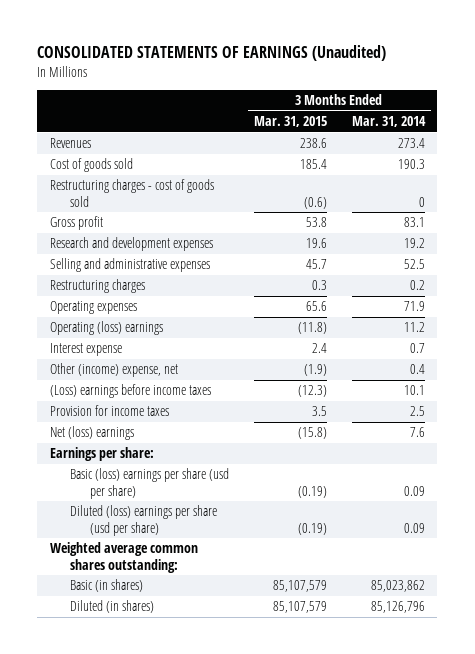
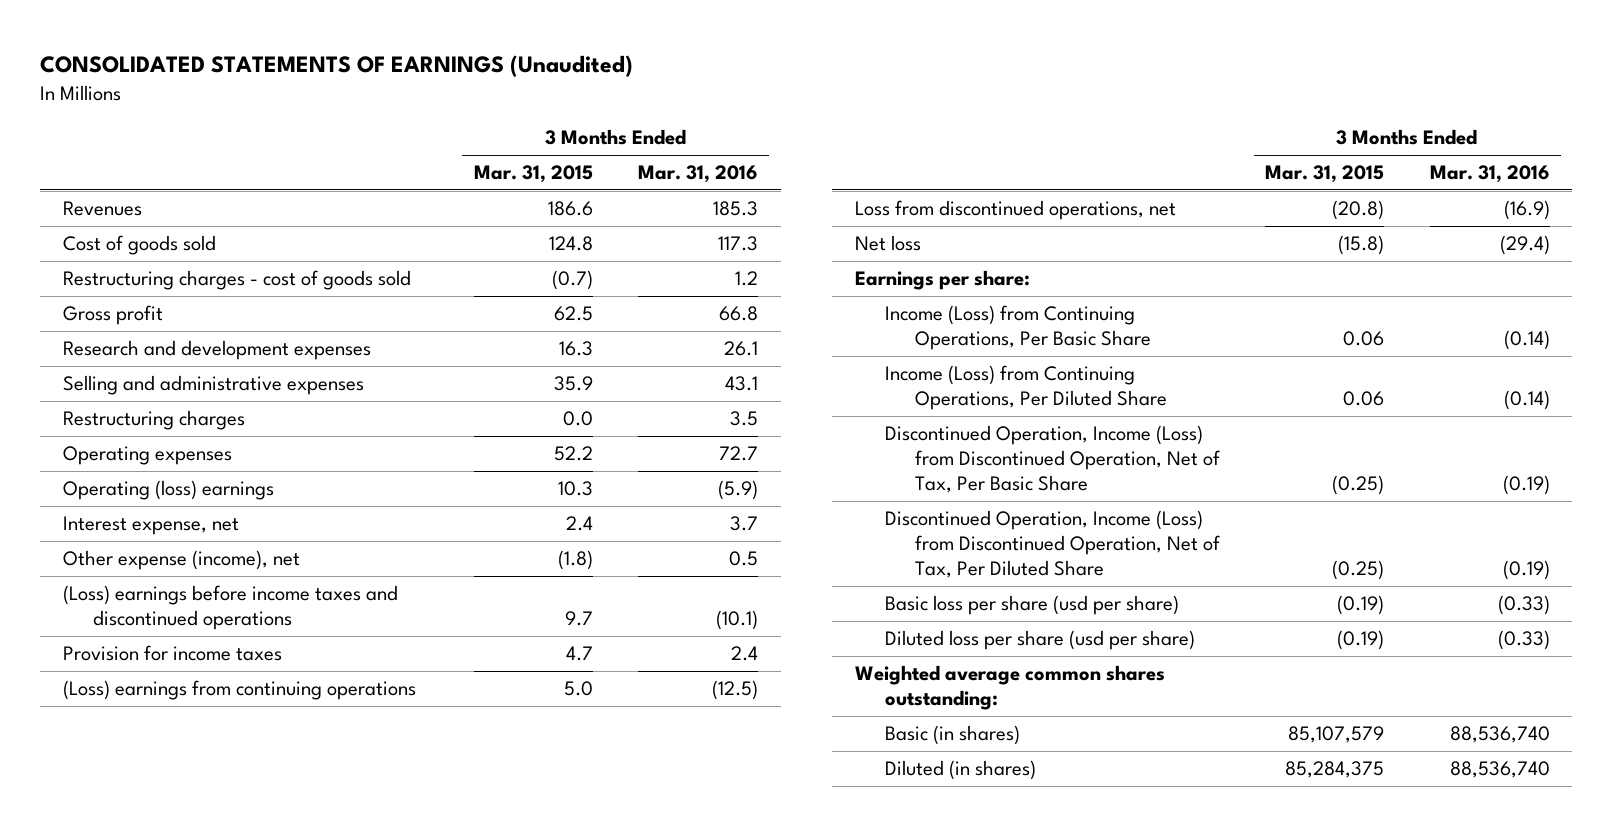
- | 3 Months Ended Mar. 31, 2015 | 3 Months Ended Mar. 31, 2014
+ | 3 Months Ended Mar. 31, 2015 | 3 Months Ended Mar. 31, 2016
- Revenues | 238.6 | 273.4
- Cost of goods sold | 185.4 | 190.3
- Restructuring charges - cost of goods sold | (0.6) | 0
- Gross profit | 53.8 | 83.1
- Research and development expenses | 19.6 | 19.2
- Selling and administrative expenses | 45.7 | 52.5
- Restructuring charges | 0.3 | 0.2
- Operating expenses | 65.6 | 71.9
- Operating (loss) earnings | (11.8) | 11.2
- Interest expense | 2.4 | 0.7
- Other (income) expense, net | (1.9) | 0.4
- (Loss) earnings before income taxes | (12.3) | 10.1
- Provision for income taxes | 3.5 | 2.5
- Net (loss) earnings | (15.8) | 7.6
+ Revenues | 186.6 | 185.3
+ Cost of goods sold | 124.8 | 117.3
+ Restructuring charges - cost of goods sold | (0.7) | 1.2
+ Gross profit | 62.5 | 66.8
+ Research and development expenses | 16.3 | 26.1
+ Selling and administrative expenses | 35.9 | 43.1
+ Restructuring charges | 0.0 | 3.5
+ Operating expenses | 52.2 | 72.7
+ Operating (loss) earnings | 10.3 | (5.9)
+ Interest expense, net | 2.4 | 3.7
+ Other expense (income), net | (1.8) | 0.5
+ (Loss) earnings before income taxes and discontinued operations | 9.7 | (10.1)
+ Provision for income taxes | 4.7 | 2.4
+ (Loss) earnings from continuing operations | 5.0 | (12.5)
+ Loss from discontinued operations, net | (20.8) | (16.9)
+ Net loss | (15.8) | (29.4)
- Basic (loss) earnings per share (usd per share) | (0.19) | 0.09
- Diluted (loss) earnings per share (usd per share) | (0.19) | 0.09
+ Income (Loss) from Continuing Operations, Per Basic Share | 0.06 | (0.14)
+ Income (Loss) from Continuing Operations, Per Diluted Share | 0.06 | (0.14)
+ Discontinued Operation, Income (Loss) from Discontinued Operation, Net of Tax, Per Basic Share | (0.25) | (0.19)
+ Discontinued Operation, Income (Loss) from Discontinued Operation, Net of Tax, Per Diluted Share | (0.25) | (0.19)
+ Basic loss per share (usd per share) | (0.19) | (0.33)
+ Diluted loss per share (usd per share) | (0.19) | (0.33)
- Diluted (in shares) | 85,107,579 | 85,126,796
+ Diluted (in shares) | 85,284,375 | 88,536,740

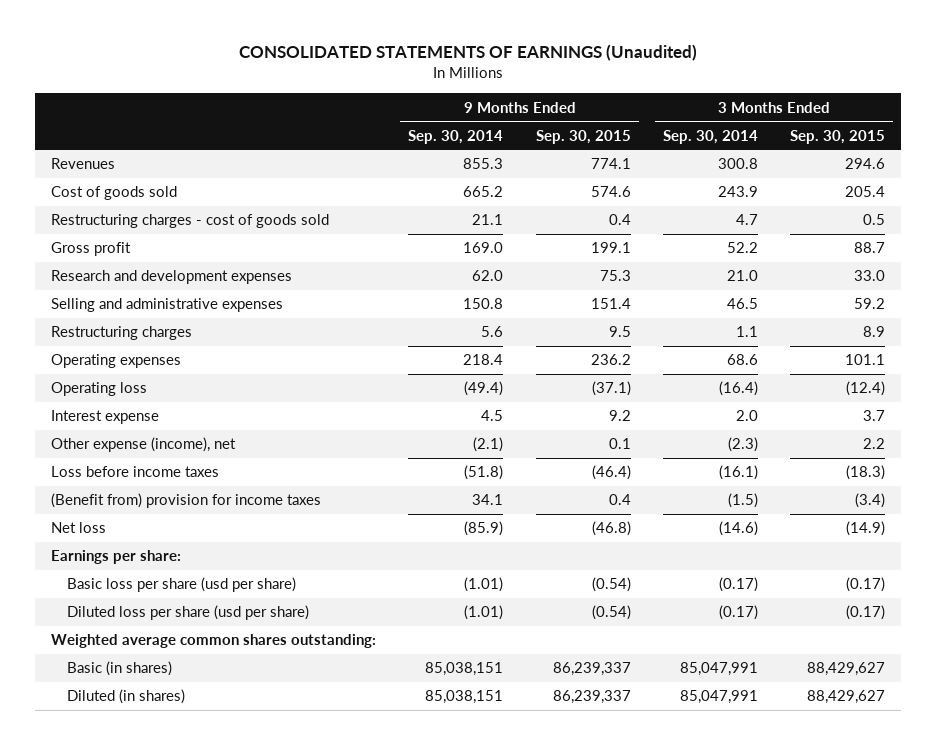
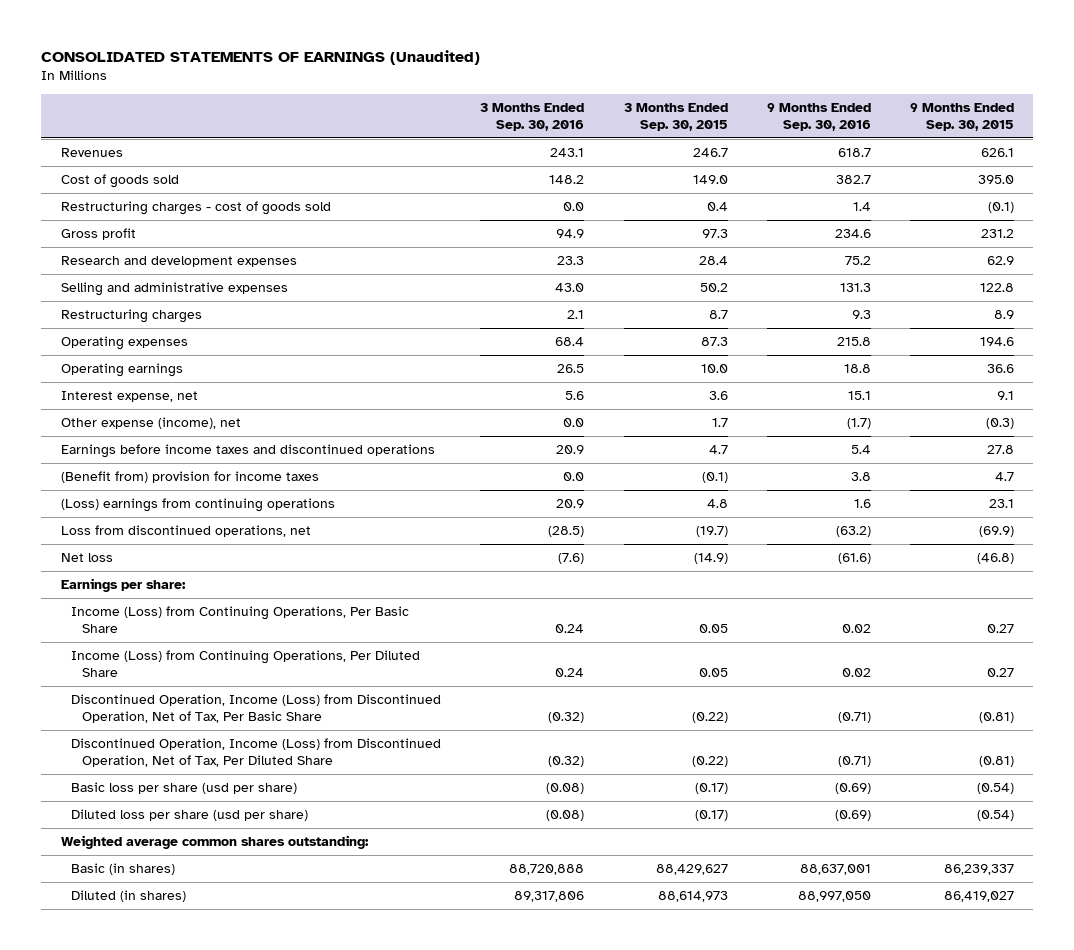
- | 9 Months Ended Sep. 30, 2014 | 9 Months Ended Sep. 30, 2015 | 3 Months Ended Sep. 30, 2014 | 3 Months Ended Sep. 30, 2015
+ | 3 Months Ended Sep. 30, 2016 | 3 Months Ended Sep. 30, 2015 | 9 Months Ended Sep. 30, 2016 | 9 Months Ended Sep. 30, 2015
- Revenues | 855.3 | 774.1 | 300.8 | 294.6
- Cost of goods sold | 665.2 | 574.6 | 243.9 | 205.4
- Restructuring charges - cost of goods sold | 21.1 | 0.4 | 4.7 | 0.5
- Gross profit | 169.0 | 199.1 | 52.2 | 88.7
- Research and development expenses | 62.0 | 75.3 | 21.0 | 33.0
- Selling and administrative expenses | 150.8 | 151.4 | 46.5 | 59.2
- Restructuring charges | 5.6 | 9.5 | 1.1 | 8.9
- Operating expenses | 218.4 | 236.2 | 68.6 | 101.1
- Operating loss | (49.4) | (37.1) | (16.4) | (12.4)
- Interest expense | 4.5 | 9.2 | 2.0 | 3.7
- Other expense (income), net | (2.1) | 0.1 | (2.3) | 2.2
- Loss before income taxes | (51.8) | (46.4) | (16.1) | (18.3)
- (Benefit from) provision for income taxes | 34.1 | 0.4 | (1.5) | (3.4)
+ Revenues | 243.1 | 246.7 | 618.7 | 626.1
+ Cost of goods sold | 148.2 | 149.0 | 382.7 | 395.0
+ Restructuring charges - cost of goods sold | 0.0 | 0.4 | 1.4 | (0.1)
+ Gross profit | 94.9 | 97.3 | 234.6 | 231.2
+ Research and development expenses | 23.3 | 28.4 | 75.2 | 62.9
+ Selling and administrative expenses | 43.0 | 50.2 | 131.3 | 122.8
+ Restructuring charges | 2.1 | 8.7 | 9.3 | 8.9
+ Operating expenses | 68.4 | 87.3 | 215.8 | 194.6
+ Operating earnings | 26.5 | 10.0 | 18.8 | 36.6
+ Interest expense, net | 5.6 | 3.6 | 15.1 | 9.1
+ Other expense (income), net | 0.0 | 1.7 | (1.7) | (0.3)
+ Earnings before income taxes and discontinued operations | 20.9 | 4.7 | 5.4 | 27.8
+ (Benefit from) provision for income taxes | 0.0 | (0.1) | 3.8 | 4.7
+ (Loss) earnings from continuing operations | 20.9 | 4.8 | 1.6 | 23.1
+ Loss from discontinued operations, net | (28.5) | (19.7) | (63.2) | (69.9)
+ Income (Loss) from Continuing Operations, Per Basic Share | 0.24 | 0.05 | 0.02 | 0.27
+ Income (Loss) from Continuing Operations, Per Diluted Share | 0.24 | 0.05 | 0.02 | 0.27
+ Discontinued Operation, Income (Loss) from Discontinued Operation, Net of Tax, Per Basic Share | (0.32) | (0.22) | (0.71) | (0.81)
+ Discontinued Operation, Income (Loss) from Discontinued Operation, Net of Tax, Per Diluted Share | (0.32) | (0.22) | (0.71) | (0.81)
- Diluted (in shares) | 85,038,151 | 86,239,337 | 85,047,991 | 88,429,627
+ Diluted (in shares) | 89,317,806 | 88,614,973 | 88,997,050 | 86,419,027

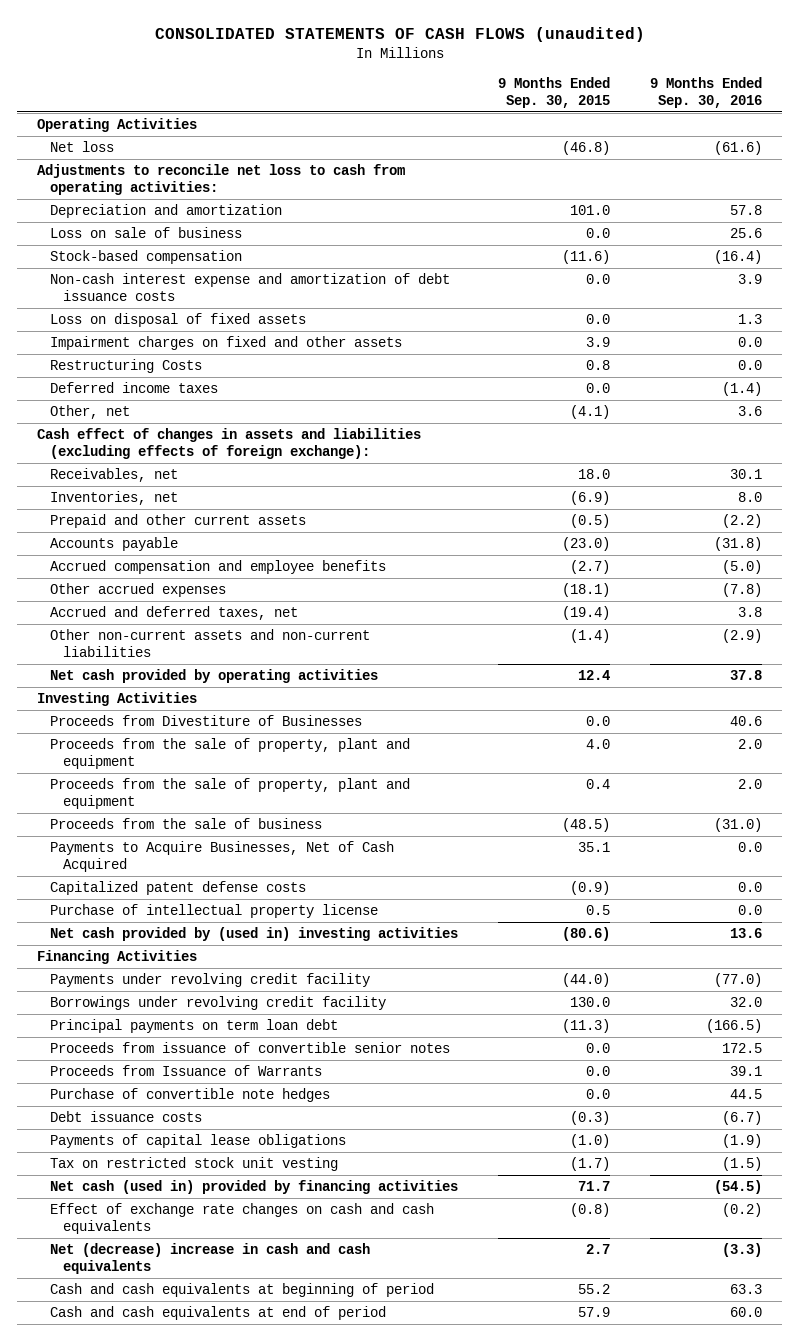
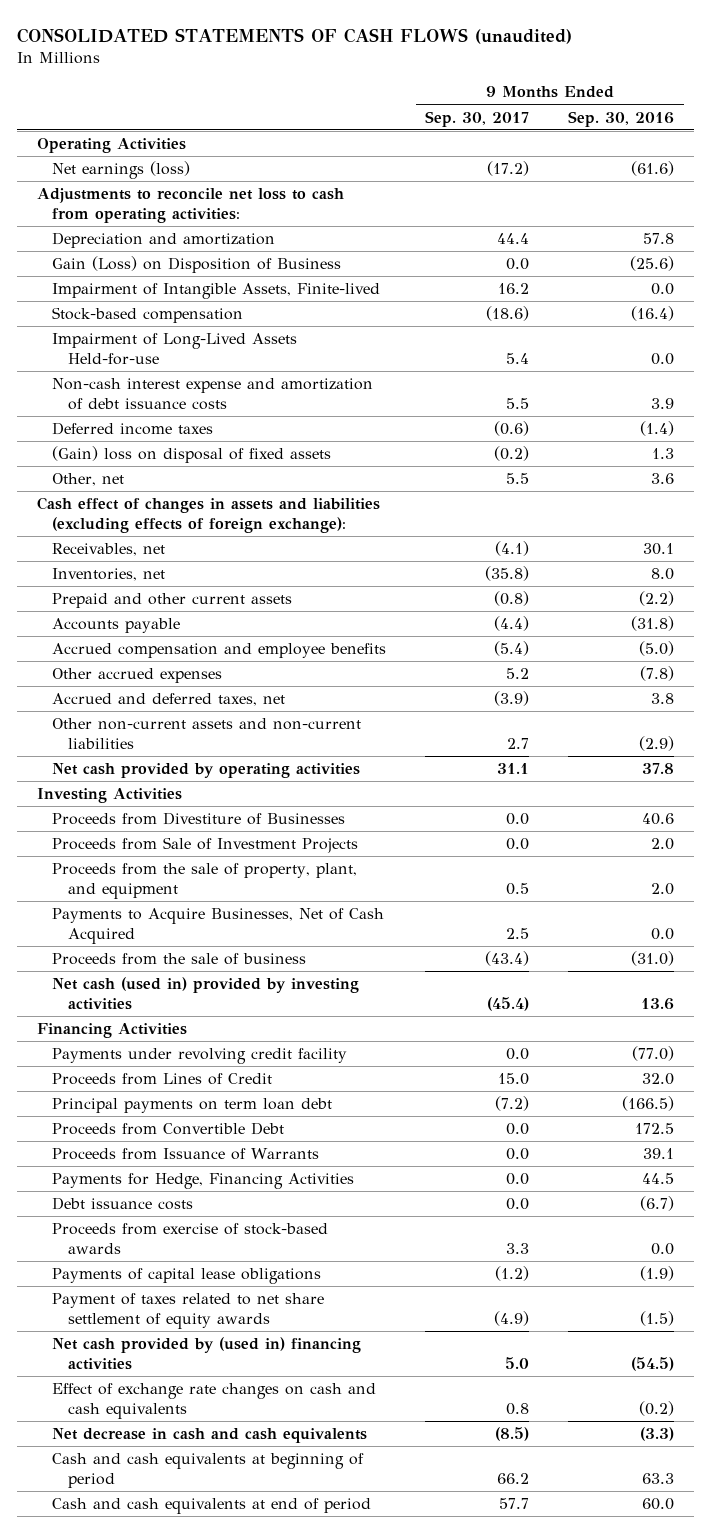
- | 9 Months Ended Sep. 30, 2015 | 9 Months Ended Sep. 30, 2016
+ | 9 Months Ended Sep. 30, 2017 | 9 Months Ended Sep. 30, 2016
- Net loss | (46.8) | (61.6)
+ Net earnings (loss) | (17.2) | (61.6)
- Loss on sale of business | 0.0 | 25.6
+ Gain (Loss) on Disposition of Business | 0.0 | (25.6)
+ Impairment of Intangible Assets, Finite-lived | 16.2 | 0.0
+ Impairment of Long-Lived Assets Held-for-use | 5.4 | 0.0
- Loss on disposal of fixed assets | 0.0 | 1.3
- Impairment charges on fixed and other assets | 3.9 | 0.0
- Restructuring Costs | 0.8 | 0.0
+ (Gain) loss on disposal of fixed assets | (0.2) | 1.3
- Proceeds from the sale of property, plant and equipment | 4.0 | 2.0
- Proceeds from the sale of property, plant and equipment | 0.4 | 2.0
+ Proceeds from Sale of Investment Projects | 0.0 | 2.0
+ Proceeds from the sale of property, plant, and equipment | 0.5 | 2.0
- Capitalized patent defense costs | (0.9) | 0.0
- Purchase of intellectual property license | 0.5 | 0.0
- Net cash provided by (used in) investing activities | (80.6) | 13.6
moved down: Proceeds from the sale of business | (43.4) | (31.0)
+ Net cash (used in) provided by investing activities | (45.4) | 13.6
- Borrowings under revolving credit facility | 130.0 | 32.0
+ Proceeds from Lines of Credit | 15.0 | 32.0
- Proceeds from issuance of convertible senior notes | 0.0 | 172.5
+ Proceeds from Convertible Debt | 0.0 | 172.5
- Purchase of convertible note hedges | 0.0 | 44.5
+ Payments for Hedge, Financing Activities | 0.0 | 44.5
+ Proceeds from exercise of stock-based awards | 3.3 | 0.0
- Tax on restricted stock unit vesting | (1.7) | (1.5)
- Net cash (used in) provided by financing activities | 71.7 | (54.5)
+ Payment of taxes related to net share settlement of equity awards | (4.9) | (1.5)
+ Net cash provided by (used in) financing activities | 5.0 | (54.5)
- Net (decrease) increase in cash and cash equivalents | 2.7 | (3.3)
+ Net decrease in cash and cash equivalents | (8.5) | (3.3)

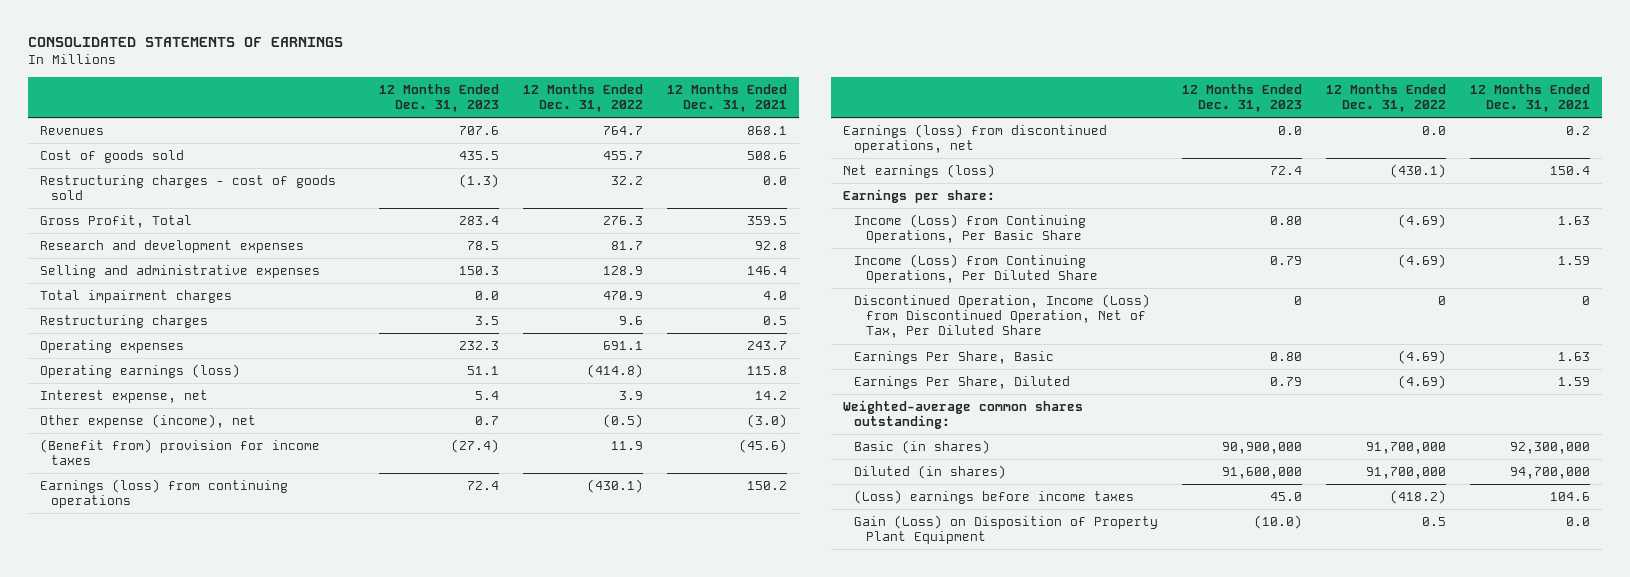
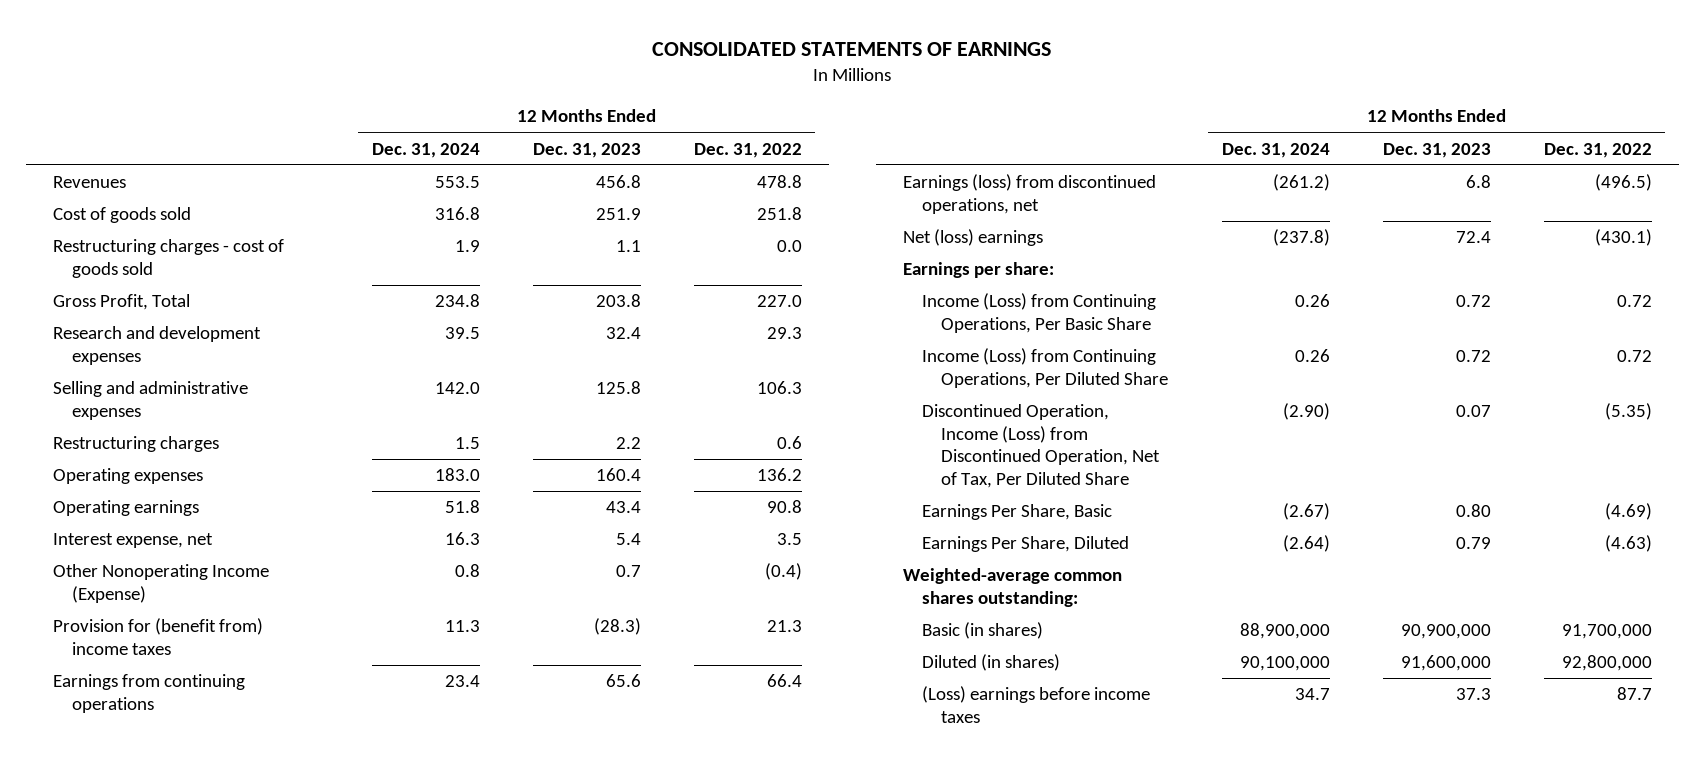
- | 12 Months Ended Dec. 31, 2023 | 12 Months Ended Dec. 31, 2022 | 12 Months Ended Dec. 31, 2021
+ | 12 Months Ended Dec. 31, 2024 | 12 Months Ended Dec. 31, 2023 | 12 Months Ended Dec. 31, 2022
- Revenues | 707.6 | 764.7 | 868.1
- Cost of goods sold | 435.5 | 455.7 | 508.6
- Restructuring charges - cost of goods sold | (1.3) | 32.2 | 0.0
- Gross Profit, Total | 283.4 | 276.3 | 359.5
- Research and development expenses | 78.5 | 81.7 | 92.8
- Selling and administrative expenses | 150.3 | 128.9 | 146.4
- Total impairment charges | 0.0 | 470.9 | 4.0
- Restructuring charges | 3.5 | 9.6 | 0.5
- Operating expenses | 232.3 | 691.1 | 243.7
- Operating earnings (loss) | 51.1 | (414.8) | 115.8
- Interest expense, net | 5.4 | 3.9 | 14.2
- Other expense (income), net | 0.7 | (0.5) | (3.0)
- (Benefit from) provision for income taxes | (27.4) | 11.9 | (45.6)
- Earnings (loss) from continuing operations | 72.4 | (430.1) | 150.2
- Earnings (loss) from discontinued operations, net | 0.0 | 0.0 | 0.2
- Net earnings (loss) | 72.4 | (430.1) | 150.4
+ Revenues | 553.5 | 456.8 | 478.8
+ Cost of goods sold | 316.8 | 251.9 | 251.8
+ Restructuring charges - cost of goods sold | 1.9 | 1.1 | 0.0
+ Gross Profit, Total | 234.8 | 203.8 | 227.0
+ Research and development expenses | 39.5 | 32.4 | 29.3
+ Selling and administrative expenses | 142.0 | 125.8 | 106.3
+ Restructuring charges | 1.5 | 2.2 | 0.6
+ Operating expenses | 183.0 | 160.4 | 136.2
+ Operating earnings | 51.8 | 43.4 | 90.8
+ Interest expense, net | 16.3 | 5.4 | 3.5
+ Other Nonoperating Income (Expense) | 0.8 | 0.7 | (0.4)
+ Provision for (benefit from) income taxes | 11.3 | (28.3) | 21.3
+ Earnings from continuing operations | 23.4 | 65.6 | 66.4
+ Earnings (loss) from discontinued operations, net | (261.2) | 6.8 | (496.5)
+ Net (loss) earnings | (237.8) | 72.4 | (430.1)
- Income (Loss) from Continuing Operations, Per Basic Share | 0.80 | (4.69) | 1.63
- Income (Loss) from Continuing Operations, Per Diluted Share | 0.79 | (4.69) | 1.59
- Discontinued Operation, Income (Loss) from Discontinued Operation, Net of Tax, Per Diluted Share | 0 | 0 | 0
+ Income (Loss) from Continuing Operations, Per Basic Share | 0.26 | 0.72 | 0.72
+ Income (Loss) from Continuing Operations, Per Diluted Share | 0.26 | 0.72 | 0.72
+ Discontinued Operation, Income (Loss) from Discontinued Operation, Net of Tax, Per Diluted Share | (2.90) | 0.07 | (5.35)
- Earnings Per Share, Diluted | 0.79 | (4.69) | 1.59
+ Earnings Per Share, Diluted | (2.64) | 0.79 | (4.63)
- Diluted (in shares) | 91,600,000 | 91,700,000 | 94,700,000
- (Loss) earnings before income taxes | 45.0 | (418.2) | 104.6
- Gain (Loss) on Disposition of Property Plant Equipment | (10.0) | 0.5 | 0.0
+ Diluted (in shares) | 90,100,000 | 91,600,000 | 92,800,000
+ (Loss) earnings before income taxes | 34.7 | 37.3 | 87.7

